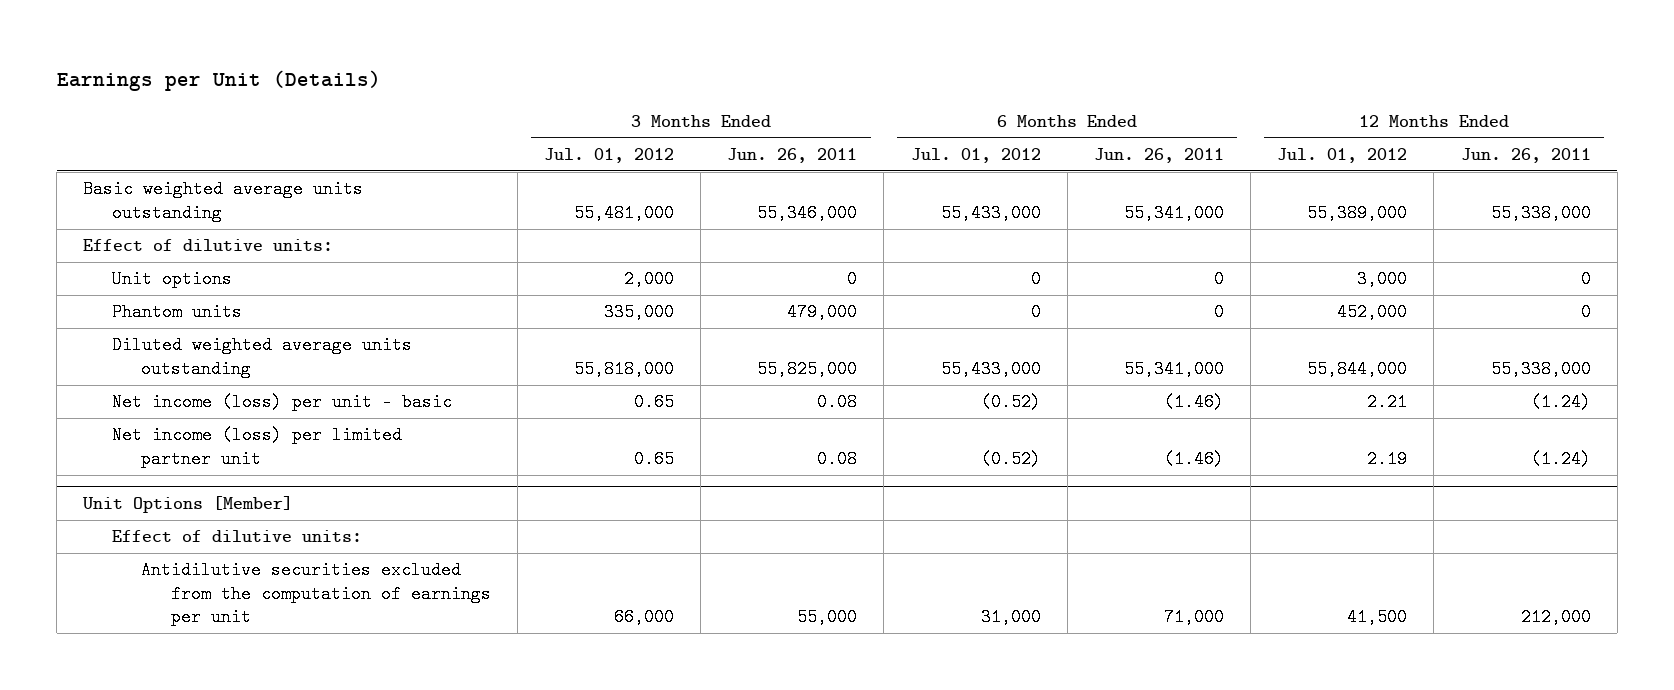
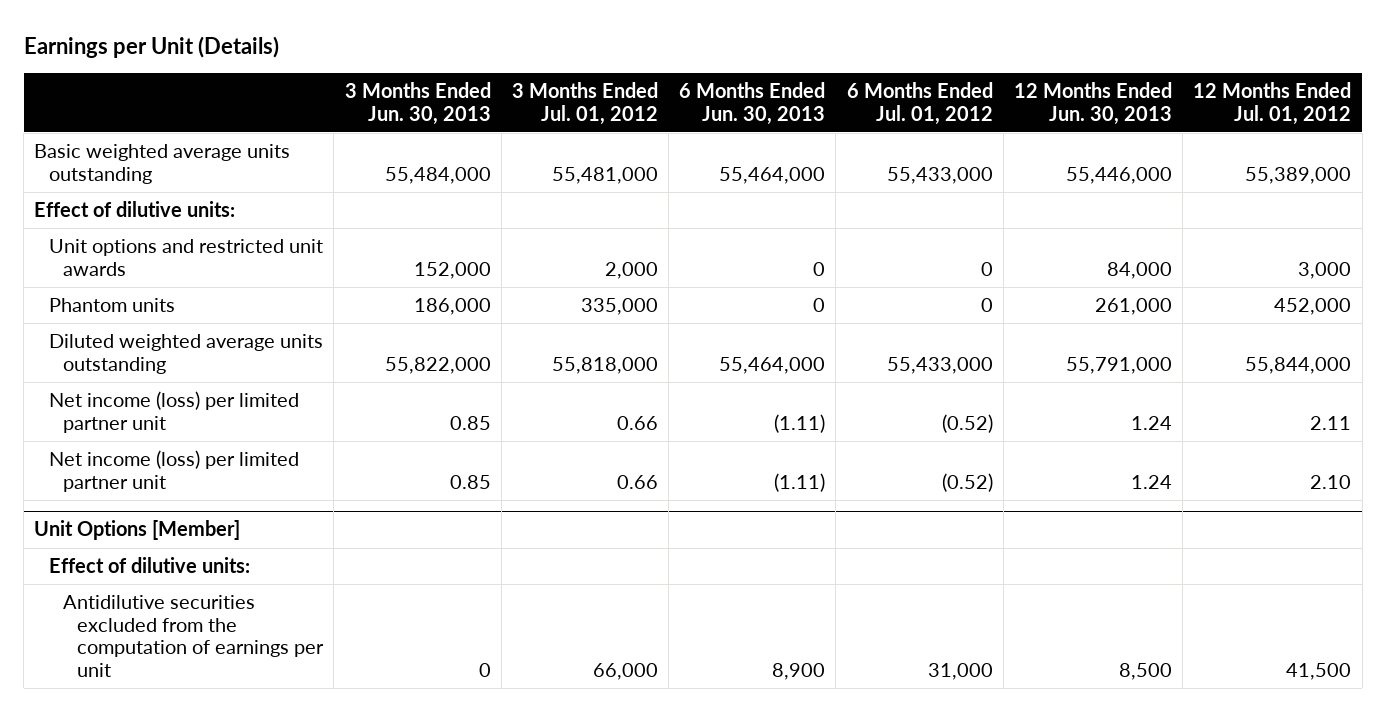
- | 3 Months Ended Jul. 01, 2012 | 3 Months Ended Jun. 26, 2011 | 6 Months Ended Jul. 01, 2012 | 6 Months Ended Jun. 26, 2011 | 12 Months Ended Jul. 01, 2012 | 12 Months Ended Jun. 26, 2011
+ | 3 Months Ended Jun. 30, 2013 | 3 Months Ended Jul. 01, 2012 | 6 Months Ended Jun. 30, 2013 | 6 Months Ended Jul. 01, 2012 | 12 Months Ended Jun. 30, 2013 | 12 Months Ended Jul. 01, 2012
- Unit options | 2,000 | 0 | 0 | 0 | 3,000 | 0
+ Unit options and restricted unit awards | 152,000 | 2,000 | 0 | 0 | 84,000 | 3,000
- Net income (loss) per unit - basic | 0.65 | 0.08 | (0.52) | (1.46) | 2.21 | (1.24)
- Net income (loss) per limited partner unit | 0.65 | 0.08 | (0.52) | (1.46) | 2.19 | (1.24)
+ Net income (loss) per limited partner unit | 0.85 | 0.66 | (1.11) | (0.52) | 1.24 | 2.11
+ Net income (loss) per limited partner unit | 0.85 | 0.66 | (1.11) | (0.52) | 1.24 | 2.10

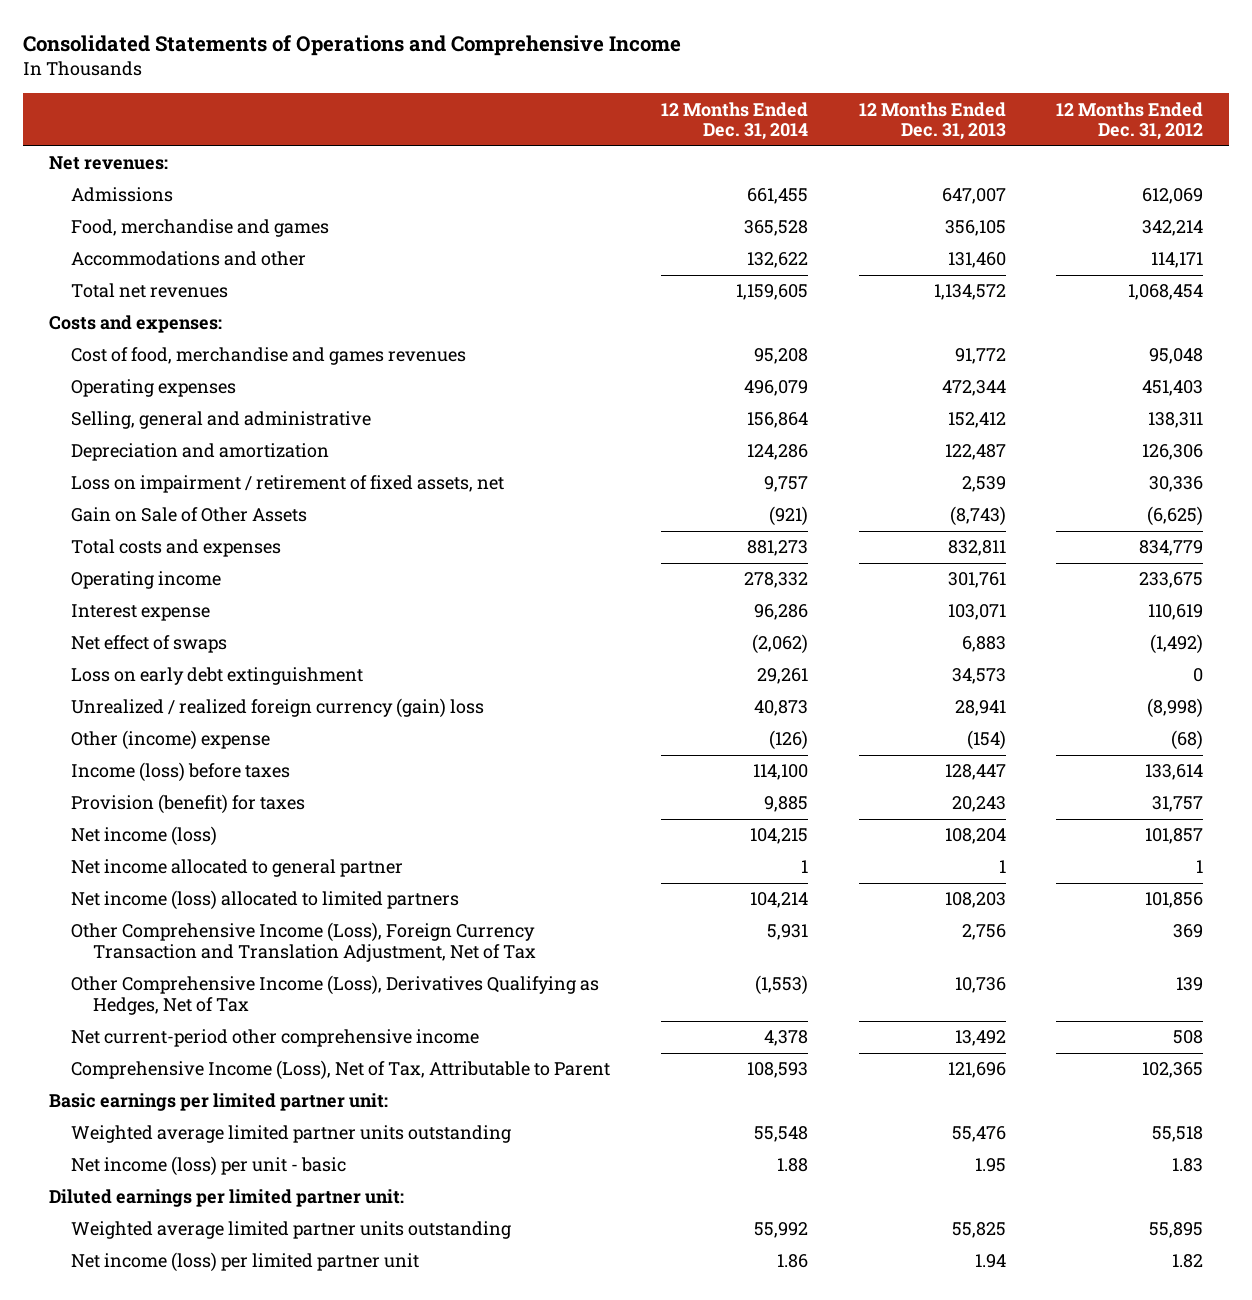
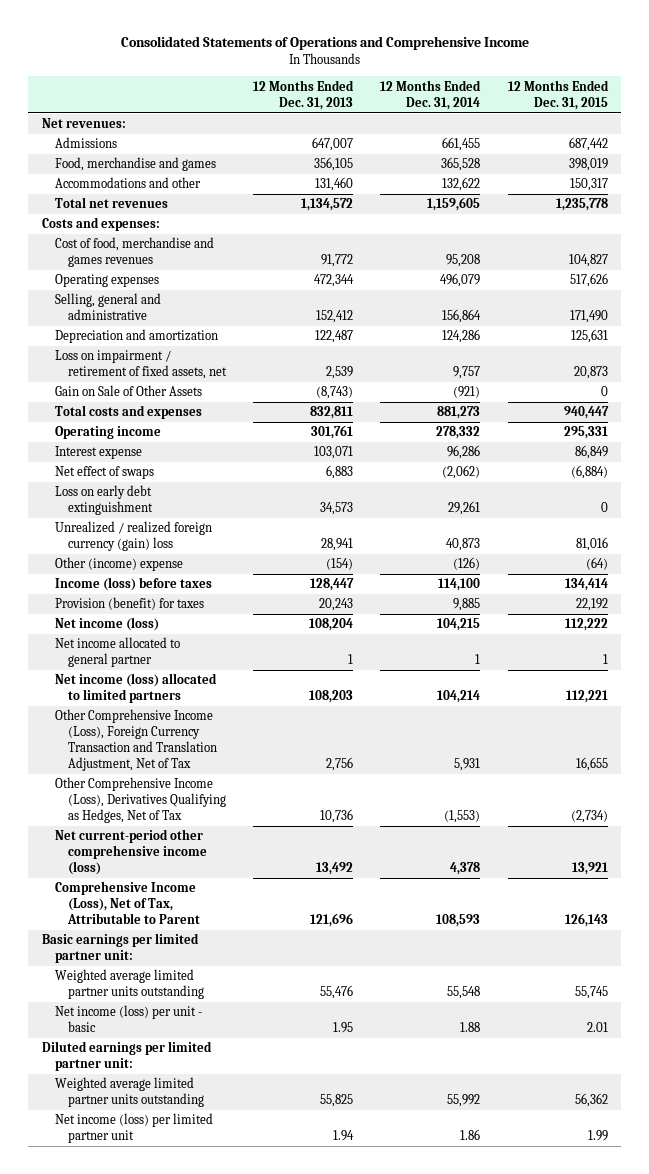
- | 12 Months Ended Dec. 31, 2014 | 12 Months Ended Dec. 31, 2013 | 12 Months Ended Dec. 31, 2012
+ | 12 Months Ended Dec. 31, 2013 | 12 Months Ended Dec. 31, 2014 | 12 Months Ended Dec. 31, 2015
- Net current-period other comprehensive income | 4,378 | 13,492 | 508
+ Net current-period other comprehensive income (loss) | 13,492 | 4,378 | 13,921

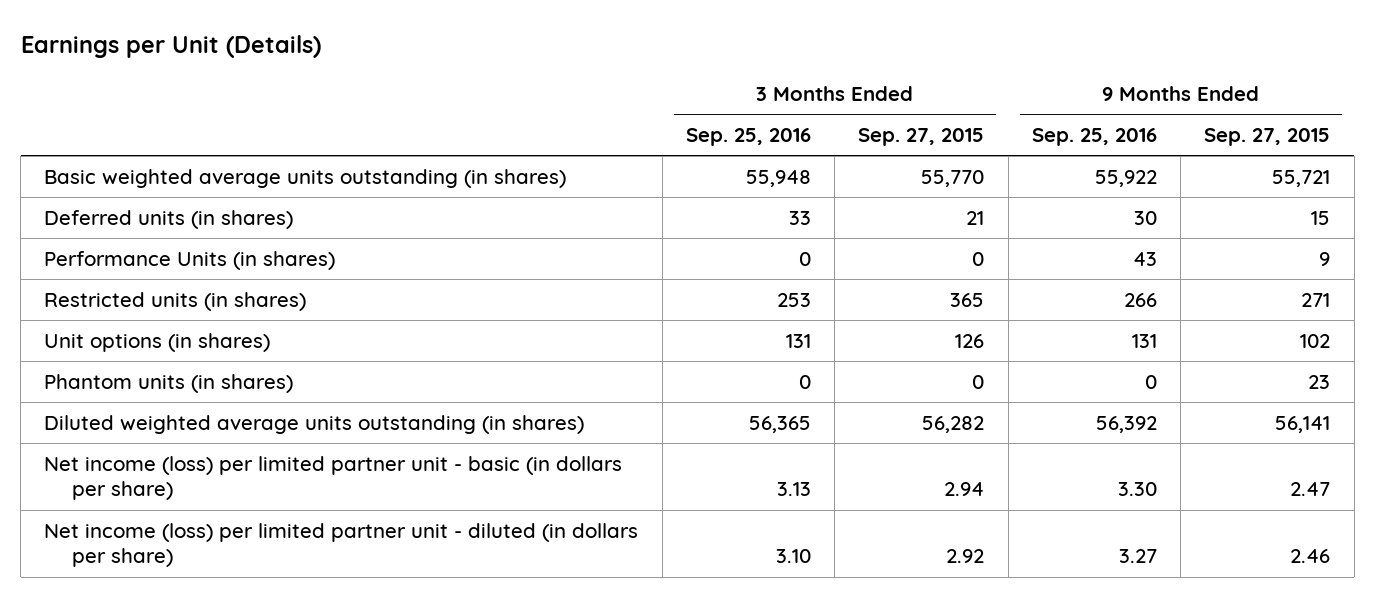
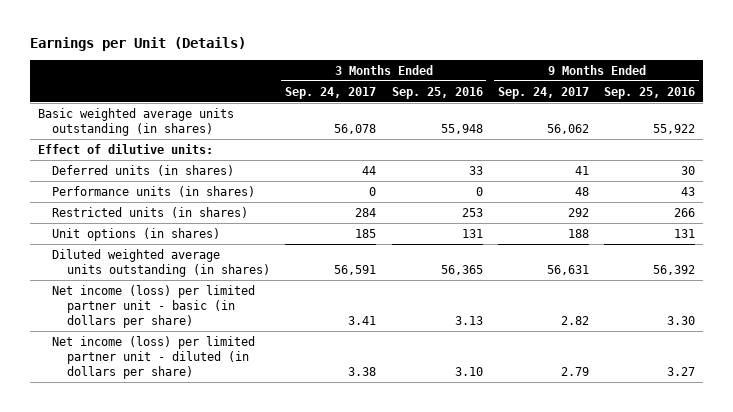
- | 3 Months Ended Sep. 25, 2016 | 3 Months Ended Sep. 27, 2015 | 9 Months Ended Sep. 25, 2016 | 9 Months Ended Sep. 27, 2015
+ | 3 Months Ended Sep. 24, 2017 | 3 Months Ended Sep. 25, 2016 | 9 Months Ended Sep. 24, 2017 | 9 Months Ended Sep. 25, 2016
+ Effect of dilutive units:
- Performance Units (in shares) | 0 | 0 | 43 | 9
+ Performance units (in shares) | 0 | 0 | 48 | 43
- Phantom units (in shares) | 0 | 0 | 0 | 23

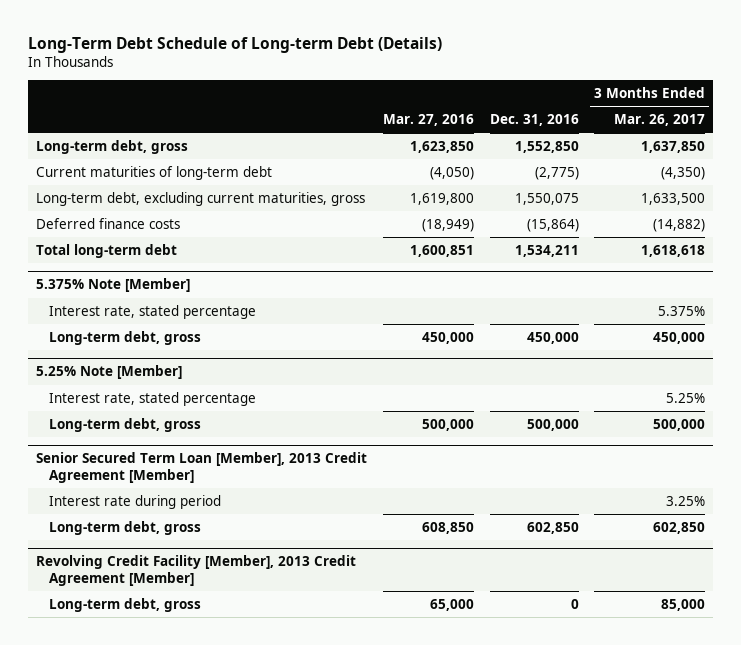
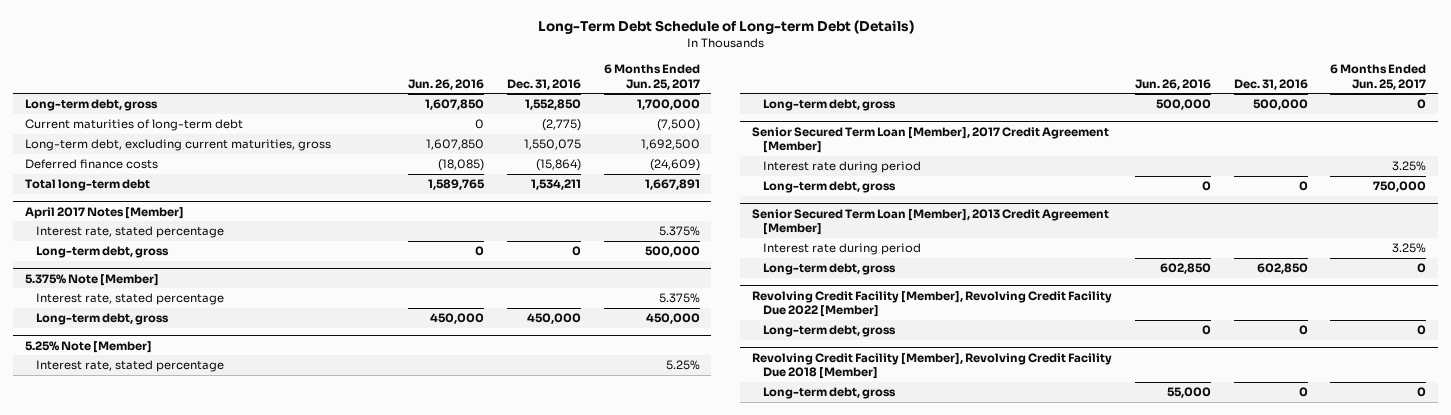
- | Mar. 27, 2016 | Dec. 31, 2016 | 3 Months Ended Mar. 26, 2017
+ | Jun. 26, 2016 | Dec. 31, 2016 | 6 Months Ended Jun. 25, 2017
+ April 2017 Notes [Member]
+ Interest rate, stated percentage | | | 5.375%
+ Long-term debt, gross | 0 | 0 | 500,000
+ Senior Secured Term Loan [Member], 2017 Credit Agreement [Member]
+ Interest rate during period | | | 3.25%
+ Long-term debt, gross | 0 | 0 | 750,000
- Revolving Credit Facility [Member], 2013 Credit Agreement [Member]
+ Revolving Credit Facility [Member], Revolving Credit Facility Due 2022 [Member]
+ Revolving Credit Facility [Member], Revolving Credit Facility Due 2018 [Member]
+ Long-term debt, gross | 55,000 | 0 | 0

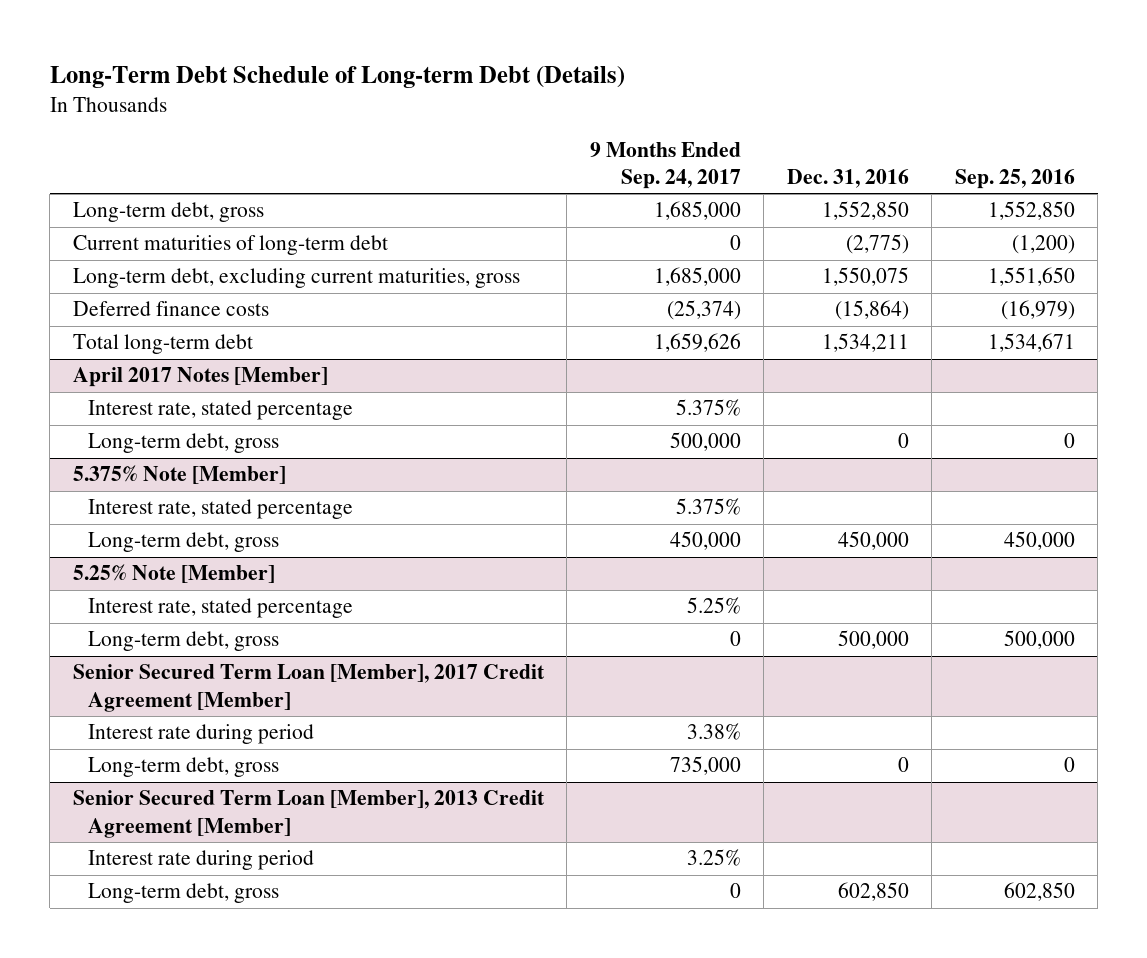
- | Jun. 26, 2016 | Dec. 31, 2016 | 6 Months Ended Jun. 25, 2017
+ | 9 Months Ended Sep. 24, 2017 | Dec. 31, 2016 | Sep. 25, 2016
- Revolving Credit Facility [Member], Revolving Credit Facility Due 2022 [Member]
- Long-term debt, gross | 0 | 0 | 0
- Revolving Credit Facility [Member], Revolving Credit Facility Due 2018 [Member]
- Long-term debt, gross | 55,000 | 0 | 0

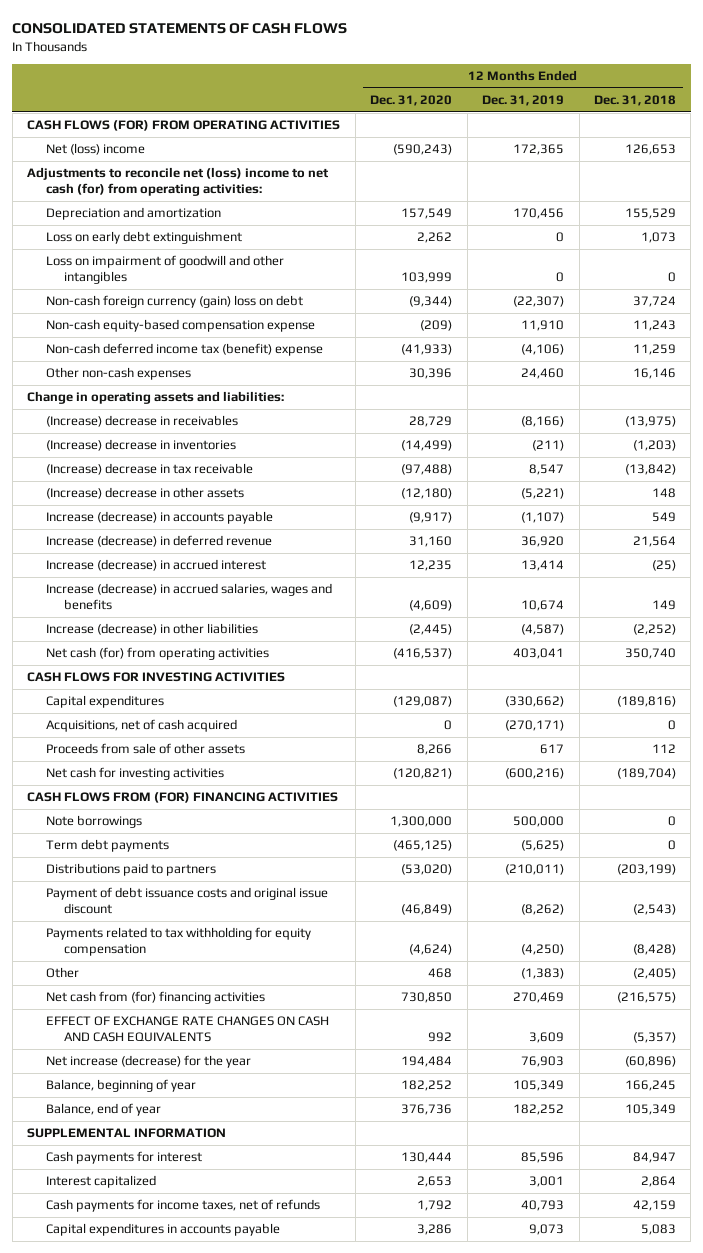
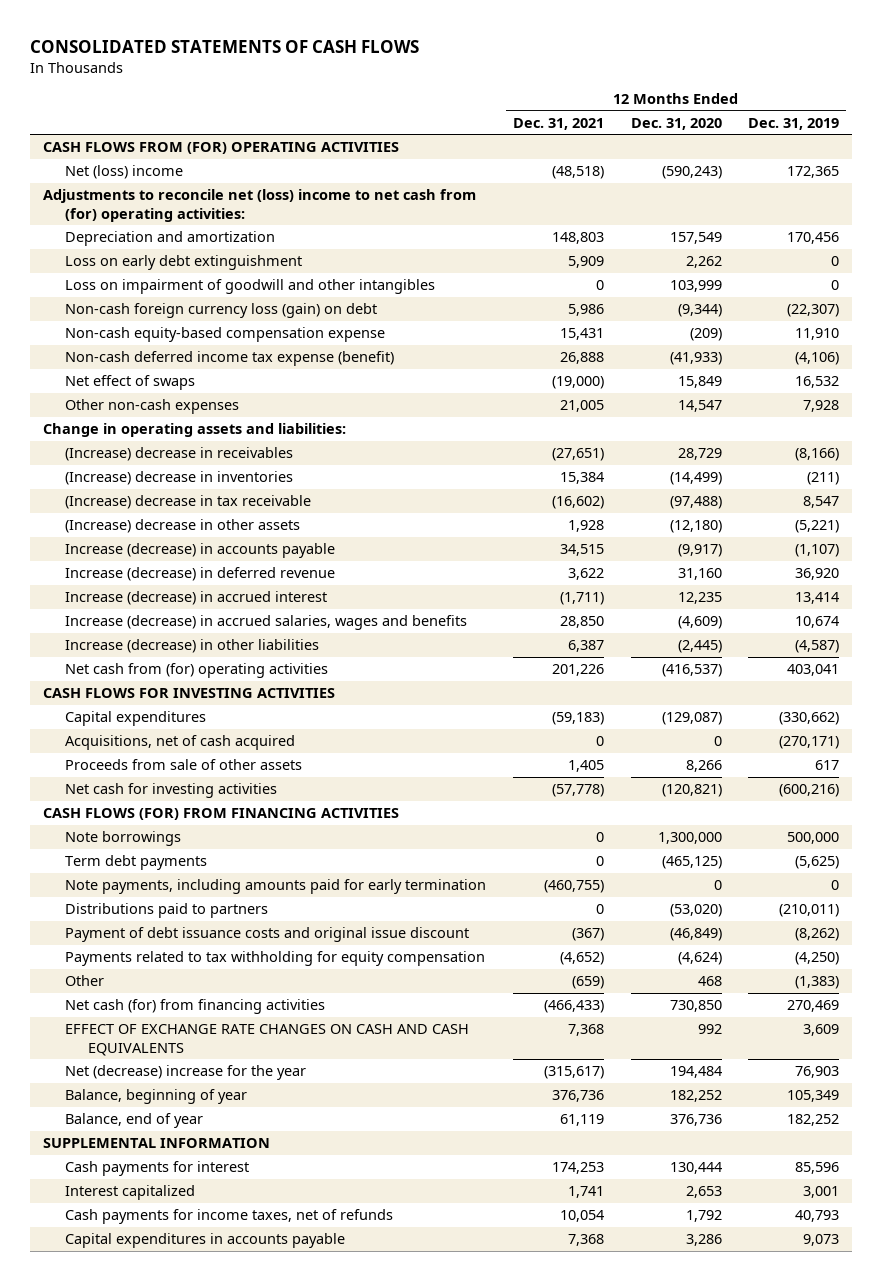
- | 12 Months Ended Dec. 31, 2020 | 12 Months Ended Dec. 31, 2019 | 12 Months Ended Dec. 31, 2018
+ | 12 Months Ended Dec. 31, 2021 | 12 Months Ended Dec. 31, 2020 | 12 Months Ended Dec. 31, 2019
- CASH FLOWS (FOR) FROM OPERATING ACTIVITIES
+ CASH FLOWS FROM (FOR) OPERATING ACTIVITIES
- Adjustments to reconcile net (loss) income to net cash (for) from operating activities:
+ Adjustments to reconcile net (loss) income to net cash from (for) operating activities:
- Non-cash foreign currency (gain) loss on debt | (9,344) | (22,307) | 37,724
+ Non-cash foreign currency loss (gain) on debt | 5,986 | (9,344) | (22,307)
- Non-cash deferred income tax (benefit) expense | (41,933) | (4,106) | 11,259
- Other non-cash expenses | 30,396 | 24,460 | 16,146
+ Non-cash deferred income tax expense (benefit) | 26,888 | (41,933) | (4,106)
+ Net effect of swaps | (19,000) | 15,849 | 16,532
+ Other non-cash expenses | 21,005 | 14,547 | 7,928
- Net cash (for) from operating activities | (416,537) | 403,041 | 350,740
+ Net cash from (for) operating activities | 201,226 | (416,537) | 403,041
- CASH FLOWS FROM (FOR) FINANCING ACTIVITIES
+ CASH FLOWS (FOR) FROM FINANCING ACTIVITIES
+ Note payments, including amounts paid for early termination | (460,755) | 0 | 0
- Net cash from (for) financing activities | 730,850 | 270,469 | (216,575)
+ Net cash (for) from financing activities | (466,433) | 730,850 | 270,469
- Net increase (decrease) for the year | 194,484 | 76,903 | (60,896)
+ Net (decrease) increase for the year | (315,617) | 194,484 | 76,903

